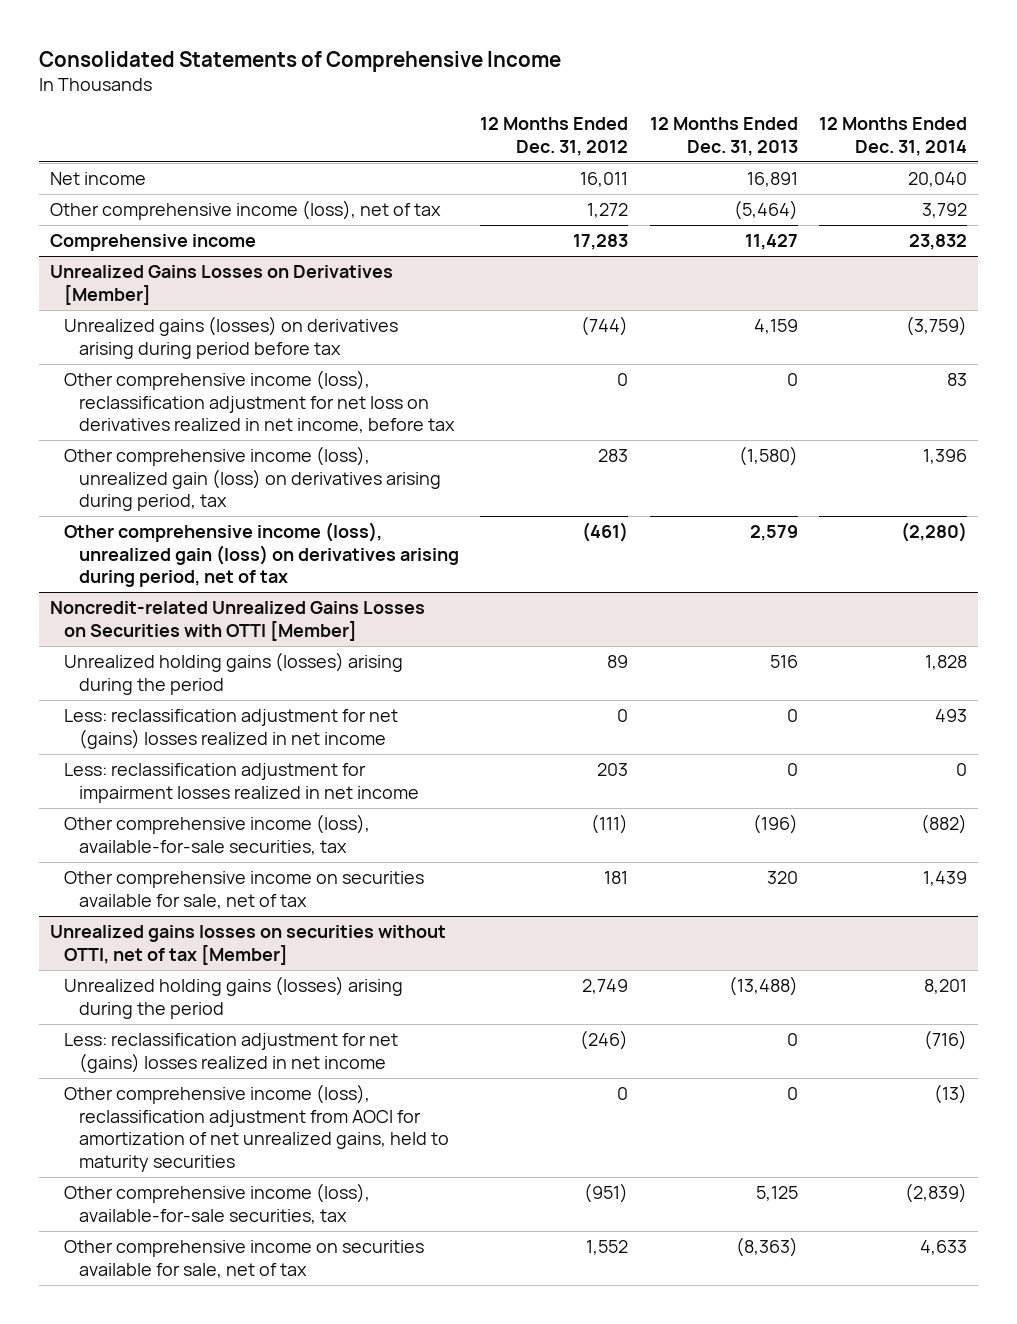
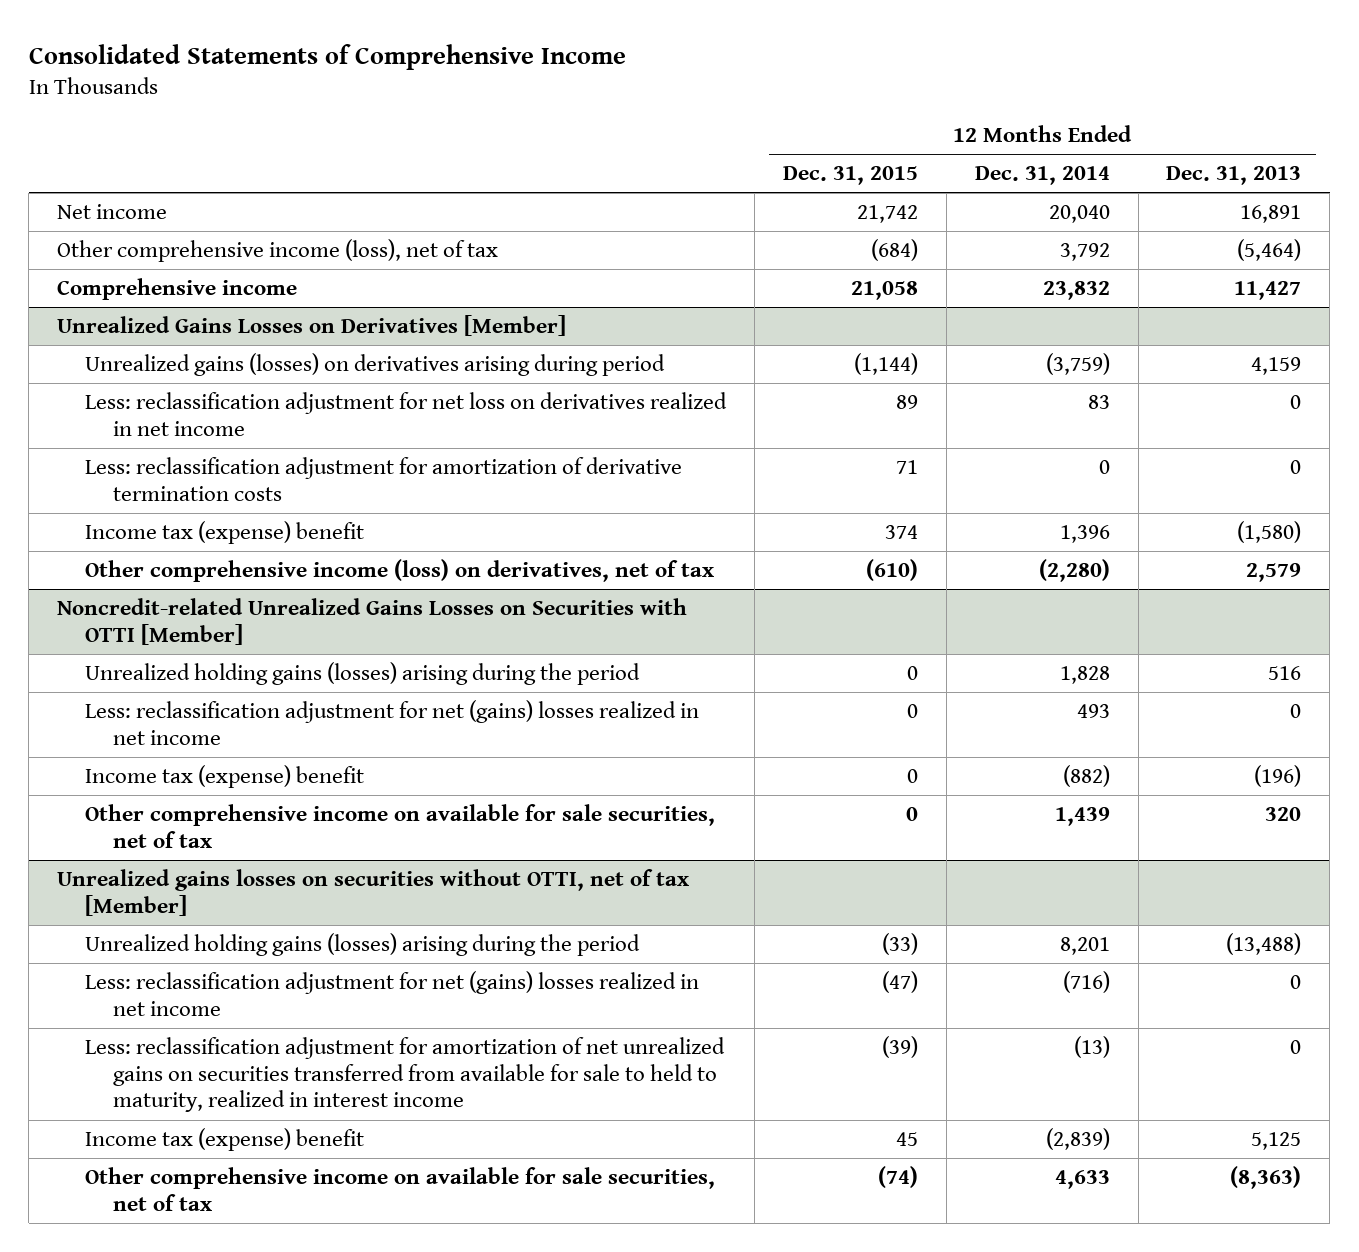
- | 12 Months Ended Dec. 31, 2012 | 12 Months Ended Dec. 31, 2013 | 12 Months Ended Dec. 31, 2014
+ | 12 Months Ended Dec. 31, 2015 | 12 Months Ended Dec. 31, 2014 | 12 Months Ended Dec. 31, 2013
@ Unrealized Gains Losses on Derivatives [Member]
- Unrealized gains (losses) on derivatives arising during period before tax | (744) | 4,159 | (3,759)
- Other comprehensive income (loss), reclassification adjustment for net loss on derivatives realized in net income, before tax | 0 | 0 | 83
- Other comprehensive income (loss), unrealized gain (loss) on derivatives arising during period, tax | 283 | (1,580) | 1,396
- Other comprehensive income (loss), unrealized gain (loss) on derivatives arising during period, net of tax | (461) | 2,579 | (2,280)
+ Unrealized gains (losses) on derivatives arising during period | (1,144) | (3,759) | 4,159
+ Less: reclassification adjustment for net loss on derivatives realized in net income | 89 | 83 | 0
+ Less: reclassification adjustment for amortization of derivative termination costs | 71 | 0 | 0
+ Income tax (expense) benefit | 374 | 1,396 | (1,580)
+ Other comprehensive income (loss) on derivatives, net of tax | (610) | (2,280) | 2,579
@ Noncredit-related Unrealized Gains Losses on Securities with OTTI [Member]
- Less: reclassification adjustment for impairment losses realized in net income | 203 | 0 | 0
- Other comprehensive income (loss), available-for-sale securities, tax | (111) | (196) | (882)
- Other comprehensive income on securities available for sale, net of tax | 181 | 320 | 1,439
+ Income tax (expense) benefit | 0 | (882) | (196)
+ Other comprehensive income on available for sale securities, net of tax | 0 | 1,439 | 320
@ Unrealized gains losses on securities without OTTI, net of tax [Member]
- Other comprehensive income (loss), reclassification adjustment from AOCI for amortization of net unrealized gains, held to maturity securities | 0 | 0 | (13)
- Other comprehensive income (loss), available-for-sale securities, tax | (951) | 5,125 | (2,839)
- Other comprehensive income on securities available for sale, net of tax | 1,552 | (8,363) | 4,633
+ Less: reclassification adjustment for amortization of net unrealized gains on securities transferred from available for sale to held to maturity, realized in interest income | (39) | (13) | 0
+ Income tax (expense) benefit | 45 | (2,839) | 5,125
+ Other comprehensive income on available for sale securities, net of tax | (74) | 4,633 | (8,363)

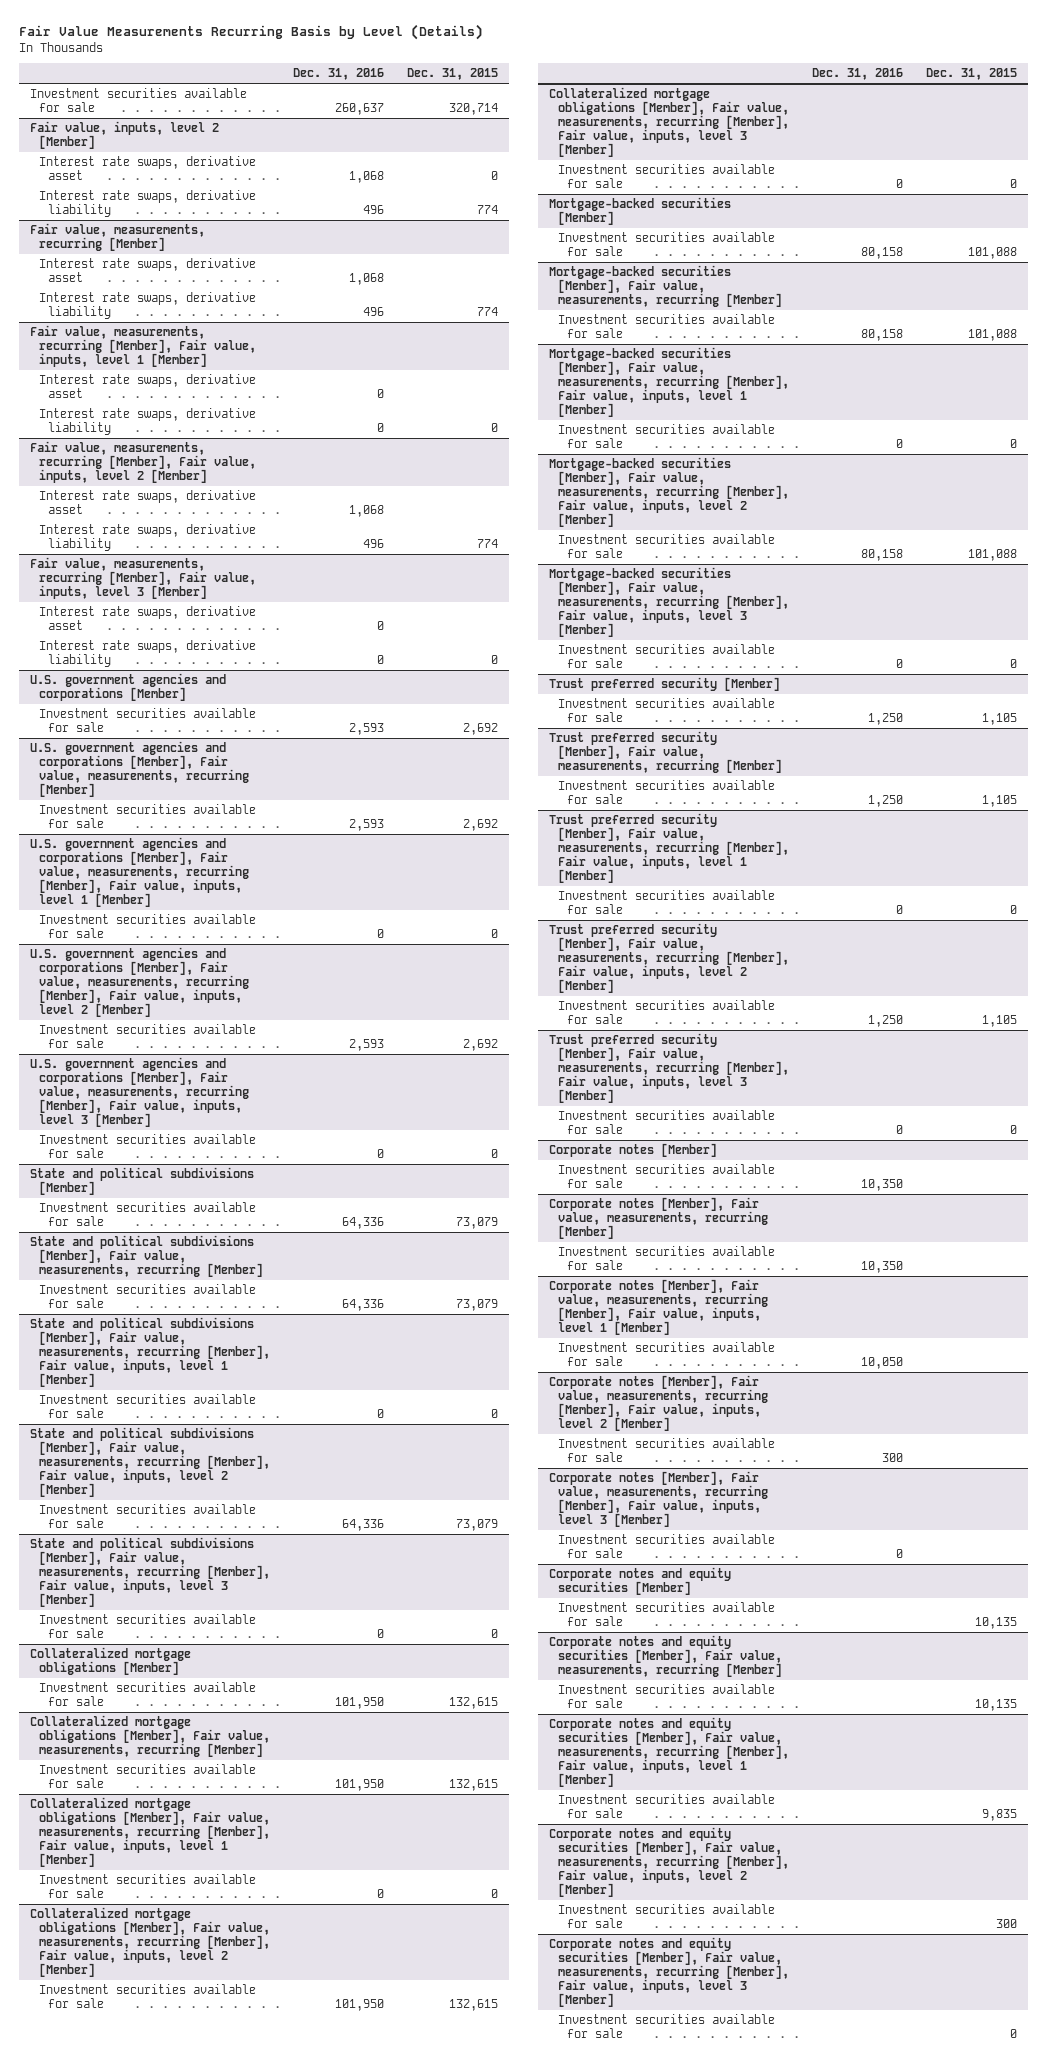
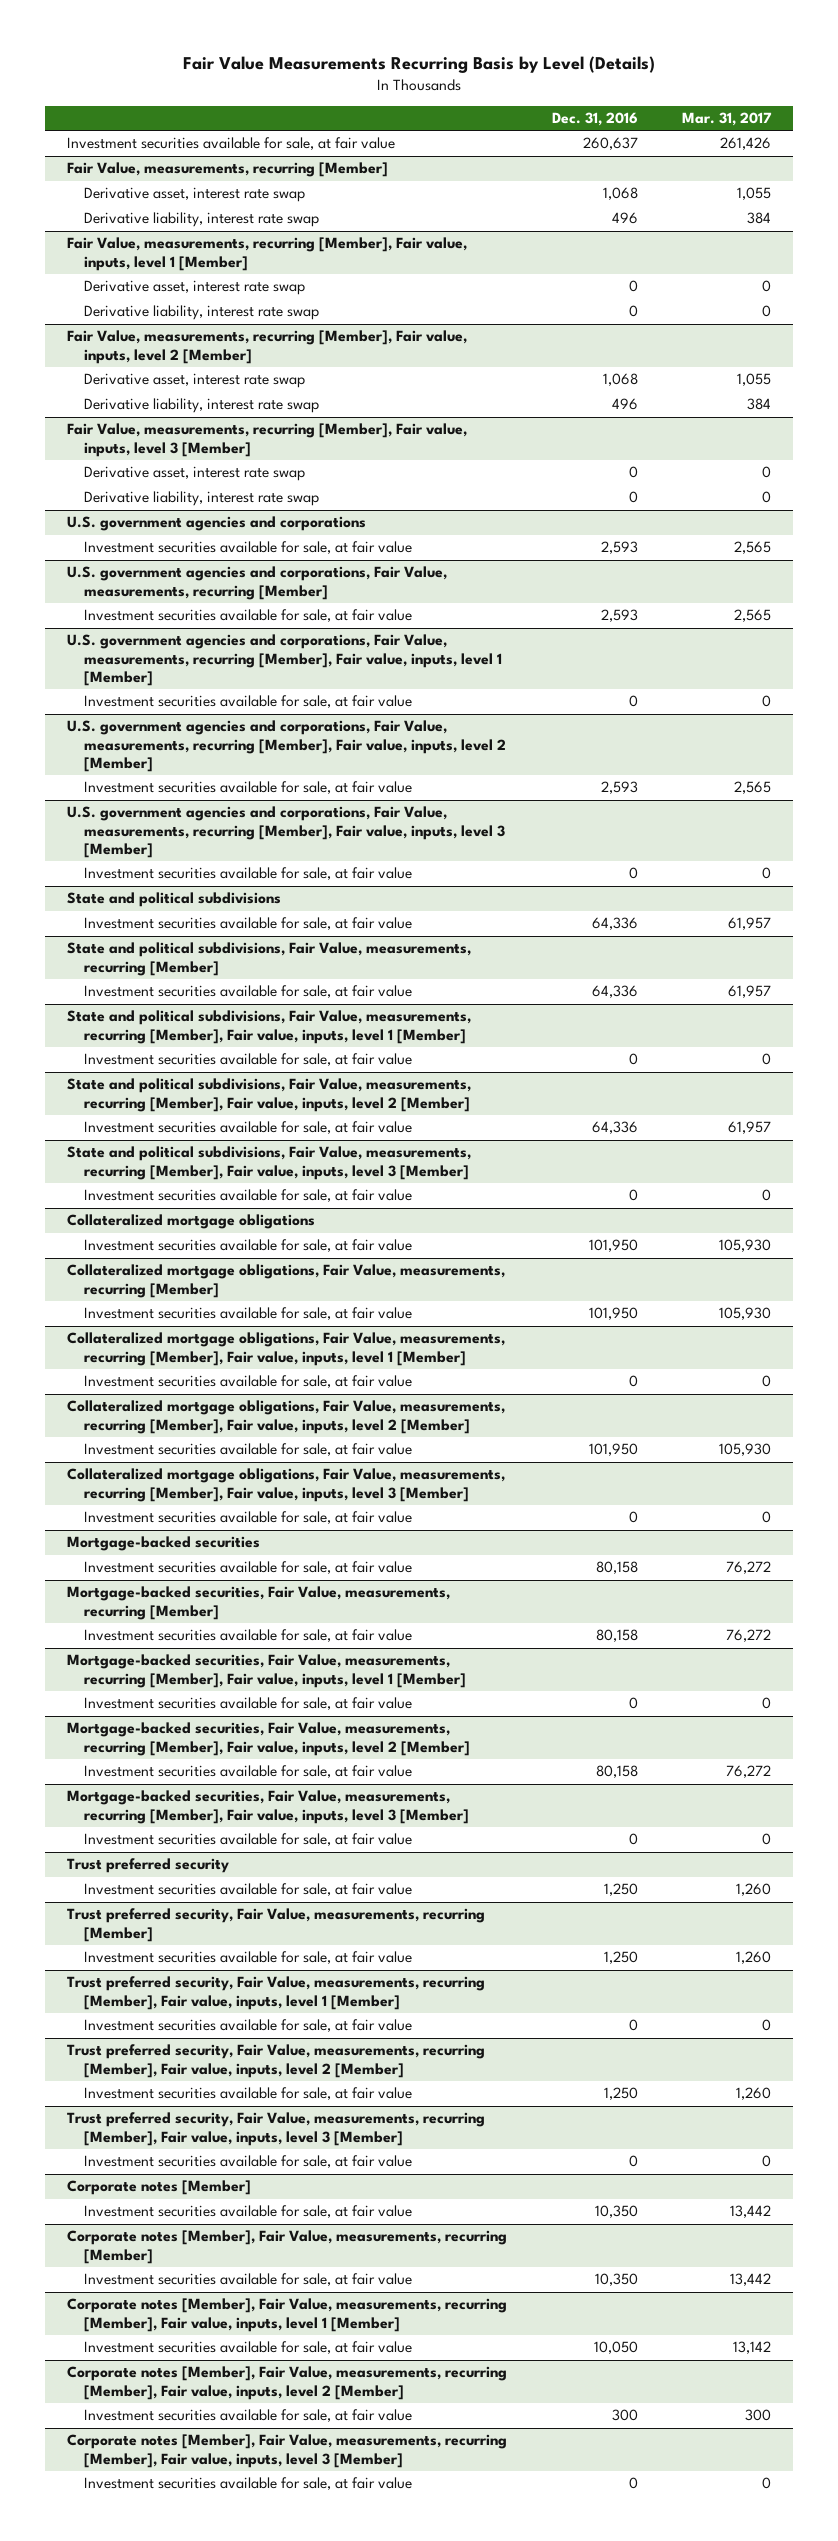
- | Dec. 31, 2016 | Dec. 31, 2015
+ | Dec. 31, 2016 | Mar. 31, 2017
- Investment securities available for sale | 260,637 | 320,714
- Fair value, inputs, level 2 [Member]
- Interest rate swaps, derivative asset | 1,068 | 0
- Interest rate swaps, derivative liability | 496 | 774
- Fair value, measurements, recurring [Member]
- Interest rate swaps, derivative asset | 1,068 |
- Interest rate swaps, derivative liability | 496 | 774
- Fair value, measurements, recurring [Member], Fair value, inputs, level 1 [Member]
- Interest rate swaps, derivative asset | 0 |
- Interest rate swaps, derivative liability | 0 | 0
- Fair value, measurements, recurring [Member], Fair value, inputs, level 2 [Member]
- Interest rate swaps, derivative asset | 1,068 |
- Interest rate swaps, derivative liability | 496 | 774
- Fair value, measurements, recurring [Member], Fair value, inputs, level 3 [Member]
- Interest rate swaps, derivative asset | 0 |
- Interest rate swaps, derivative liability | 0 | 0
- U.S. government agencies and corporations [Member]
- Investment securities available for sale | 2,593 | 2,692
- U.S. government agencies and corporations [Member], Fair value, measurements, recurring [Member]
- Investment securities available for sale | 2,593 | 2,692
- U.S. government agencies and corporations [Member], Fair value, measurements, recurring [Member], Fair value, inputs, level 1 [Member]
- Investment securities available for sale | 0 | 0
- U.S. government agencies and corporations [Member], Fair value, measurements, recurring [Member], Fair value, inputs, level 2 [Member]
- Investment securities available for sale | 2,593 | 2,692
- U.S. government agencies and corporations [Member], Fair value, measurements, recurring [Member], Fair value, inputs, level 3 [Member]
- Investment securities available for sale | 0 | 0
- State and political subdivisions [Member]
- Investment securities available for sale | 64,336 | 73,079
- State and political subdivisions [Member], Fair value, measurements, recurring [Member]
- Investment securities available for sale | 64,336 | 73,079
- State and political subdivisions [Member], Fair value, measurements, recurring [Member], Fair value, inputs, level 1 [Member]
- Investment securities available for sale | 0 | 0
- State and political subdivisions [Member], Fair value, measurements, recurring [Member], Fair value, inputs, level 2 [Member]
- Investment securities available for sale | 64,336 | 73,079
- State and political subdivisions [Member], Fair value, measurements, recurring [Member], Fair value, inputs, level 3 [Member]
- Investment securities available for sale | 0 | 0
- Collateralized mortgage obligations [Member]
- Investment securities available for sale | 101,950 | 132,615
- Collateralized mortgage obligations [Member], Fair value, measurements, recurring [Member]
- Investment securities available for sale | 101,950 | 132,615
- Collateralized mortgage obligations [Member], Fair value, measurements, recurring [Member], Fair value, inputs, level 1 [Member]
- Investment securities available for sale | 0 | 0
- Collateralized mortgage obligations [Member], Fair value, measurements, recurring [Member], Fair value, inputs, level 2 [Member]
- Investment securities available for sale | 101,950 | 132,615
- Collateralized mortgage obligations [Member], Fair value, measurements, recurring [Member], Fair value, inputs, level 3 [Member]
- Investment securities available for sale | 0 | 0
- Mortgage-backed securities [Member]
- Investment securities available for sale | 80,158 | 101,088
- Mortgage-backed securities [Member], Fair value, measurements, recurring [Member]
- Investment securities available for sale | 80,158 | 101,088
- Mortgage-backed securities [Member], Fair value, measurements, recurring [Member], Fair value, inputs, level 1 [Member]
- Investment securities available for sale | 0 | 0
- Mortgage-backed securities [Member], Fair value, measurements, recurring [Member], Fair value, inputs, level 2 [Member]
- Investment securities available for sale | 80,158 | 101,088
- Mortgage-backed securities [Member], Fair value, measurements, recurring [Member], Fair value, inputs, level 3 [Member]
- Investment securities available for sale | 0 | 0
- Trust preferred security [Member]
- Investment securities available for sale | 1,250 | 1,105
- Trust preferred security [Member], Fair value, measurements, recurring [Member]
- Investment securities available for sale | 1,250 | 1,105
- Trust preferred security [Member], Fair value, measurements, recurring [Member], Fair value, inputs, level 1 [Member]
- Investment securities available for sale | 0 | 0
- Trust preferred security [Member], Fair value, measurements, recurring [Member], Fair value, inputs, level 2 [Member]
- Investment securities available for sale | 1,250 | 1,105
- Trust preferred security [Member], Fair value, measurements, recurring [Member], Fair value, inputs, level 3 [Member]
- Investment securities available for sale | 0 | 0
+ Investment securities available for sale, at fair value | 260,637 | 261,426
+ Fair Value, measurements, recurring [Member]
+ Derivative asset, interest rate swap | 1,068 | 1,055
+ Derivative liability, interest rate swap | 496 | 384
+ Fair Value, measurements, recurring [Member], Fair value, inputs, level 1 [Member]
+ Derivative asset, interest rate swap | 0 | 0
+ Derivative liability, interest rate swap | 0 | 0
+ Fair Value, measurements, recurring [Member], Fair value, inputs, level 2 [Member]
+ Derivative asset, interest rate swap | 1,068 | 1,055
+ Derivative liability, interest rate swap | 496 | 384
+ Fair Value, measurements, recurring [Member], Fair value, inputs, level 3 [Member]
+ Derivative asset, interest rate swap | 0 | 0
+ Derivative liability, interest rate swap | 0 | 0
+ U.S. government agencies and corporations
+ Investment securities available for sale, at fair value | 2,593 | 2,565
+ U.S. government agencies and corporations, Fair Value, measurements, recurring [Member]
+ Investment securities available for sale, at fair value | 2,593 | 2,565
+ U.S. government agencies and corporations, Fair Value, measurements, recurring [Member], Fair value, inputs, level 1 [Member]
+ Investment securities available for sale, at fair value | 0 | 0
+ U.S. government agencies and corporations, Fair Value, measurements, recurring [Member], Fair value, inputs, level 2 [Member]
+ Investment securities available for sale, at fair value | 2,593 | 2,565
+ U.S. government agencies and corporations, Fair Value, measurements, recurring [Member], Fair value, inputs, level 3 [Member]
+ Investment securities available for sale, at fair value | 0 | 0
+ State and political subdivisions
+ Investment securities available for sale, at fair value | 64,336 | 61,957
+ State and political subdivisions, Fair Value, measurements, recurring [Member]
+ Investment securities available for sale, at fair value | 64,336 | 61,957
+ State and political subdivisions, Fair Value, measurements, recurring [Member], Fair value, inputs, level 1 [Member]
+ Investment securities available for sale, at fair value | 0 | 0
+ State and political subdivisions, Fair Value, measurements, recurring [Member], Fair value, inputs, level 2 [Member]
+ Investment securities available for sale, at fair value | 64,336 | 61,957
+ State and political subdivisions, Fair Value, measurements, recurring [Member], Fair value, inputs, level 3 [Member]
+ Investment securities available for sale, at fair value | 0 | 0
+ Collateralized mortgage obligations
+ Investment securities available for sale, at fair value | 101,950 | 105,930
+ Collateralized mortgage obligations, Fair Value, measurements, recurring [Member]
+ Investment securities available for sale, at fair value | 101,950 | 105,930
+ Collateralized mortgage obligations, Fair Value, measurements, recurring [Member], Fair value, inputs, level 1 [Member]
+ Investment securities available for sale, at fair value | 0 | 0
+ Collateralized mortgage obligations, Fair Value, measurements, recurring [Member], Fair value, inputs, level 2 [Member]
+ Investment securities available for sale, at fair value | 101,950 | 105,930
+ Collateralized mortgage obligations, Fair Value, measurements, recurring [Member], Fair value, inputs, level 3 [Member]
+ Investment securities available for sale, at fair value | 0 | 0
+ Mortgage-backed securities
+ Investment securities available for sale, at fair value | 80,158 | 76,272
+ Mortgage-backed securities, Fair Value, measurements, recurring [Member]
+ Investment securities available for sale, at fair value | 80,158 | 76,272
+ Mortgage-backed securities, Fair Value, measurements, recurring [Member], Fair value, inputs, level 1 [Member]
+ Investment securities available for sale, at fair value | 0 | 0
+ Mortgage-backed securities, Fair Value, measurements, recurring [Member], Fair value, inputs, level 2 [Member]
+ Investment securities available for sale, at fair value | 80,158 | 76,272
+ Mortgage-backed securities, Fair Value, measurements, recurring [Member], Fair value, inputs, level 3 [Member]
+ Investment securities available for sale, at fair value | 0 | 0
+ Trust preferred security
+ Investment securities available for sale, at fair value | 1,250 | 1,260
+ Trust preferred security, Fair Value, measurements, recurring [Member]
+ Investment securities available for sale, at fair value | 1,250 | 1,260
+ Trust preferred security, Fair Value, measurements, recurring [Member], Fair value, inputs, level 1 [Member]
+ Investment securities available for sale, at fair value | 0 | 0
+ Trust preferred security, Fair Value, measurements, recurring [Member], Fair value, inputs, level 2 [Member]
+ Investment securities available for sale, at fair value | 1,250 | 1,260
+ Trust preferred security, Fair Value, measurements, recurring [Member], Fair value, inputs, level 3 [Member]
+ Investment securities available for sale, at fair value | 0 | 0
@ Corporate notes [Member]
- Investment securities available for sale | 10,350 |
- Corporate notes [Member], Fair value, measurements, recurring [Member]
- Investment securities available for sale | 10,350 |
- Corporate notes [Member], Fair value, measurements, recurring [Member], Fair value, inputs, level 1 [Member]
- Investment securities available for sale | 10,050 |
- Corporate notes [Member], Fair value, measurements, recurring [Member], Fair value, inputs, level 2 [Member]
- Investment securities available for sale | 300 |
- Corporate notes [Member], Fair value, measurements, recurring [Member], Fair value, inputs, level 3 [Member]
- Investment securities available for sale | 0 |
- Corporate notes and equity securities [Member]
- Investment securities available for sale | | 10,135
- Corporate notes and equity securities [Member], Fair value, measurements, recurring [Member]
- Investment securities available for sale | | 10,135
- Corporate notes and equity securities [Member], Fair value, measurements, recurring [Member], Fair value, inputs, level 1 [Member]
- Investment securities available for sale | | 9,835
- Corporate notes and equity securities [Member], Fair value, measurements, recurring [Member], Fair value, inputs, level 2 [Member]
- Investment securities available for sale | | 300
- Corporate notes and equity securities [Member], Fair value, measurements, recurring [Member], Fair value, inputs, level 3 [Member]
- Investment securities available for sale | | 0
@ Corporate notes [Member]
+ Investment securities available for sale, at fair value | 10,350 | 13,442
+ Corporate notes [Member], Fair Value, measurements, recurring [Member]
+ Investment securities available for sale, at fair value | 10,350 | 13,442
+ Corporate notes [Member], Fair Value, measurements, recurring [Member], Fair value, inputs, level 1 [Member]
+ Investment securities available for sale, at fair value | 10,050 | 13,142
+ Corporate notes [Member], Fair Value, measurements, recurring [Member], Fair value, inputs, level 2 [Member]
+ Investment securities available for sale, at fair value | 300 | 300
+ Corporate notes [Member], Fair Value, measurements, recurring [Member], Fair value, inputs, level 3 [Member]
+ Investment securities available for sale, at fair value | 0 | 0

